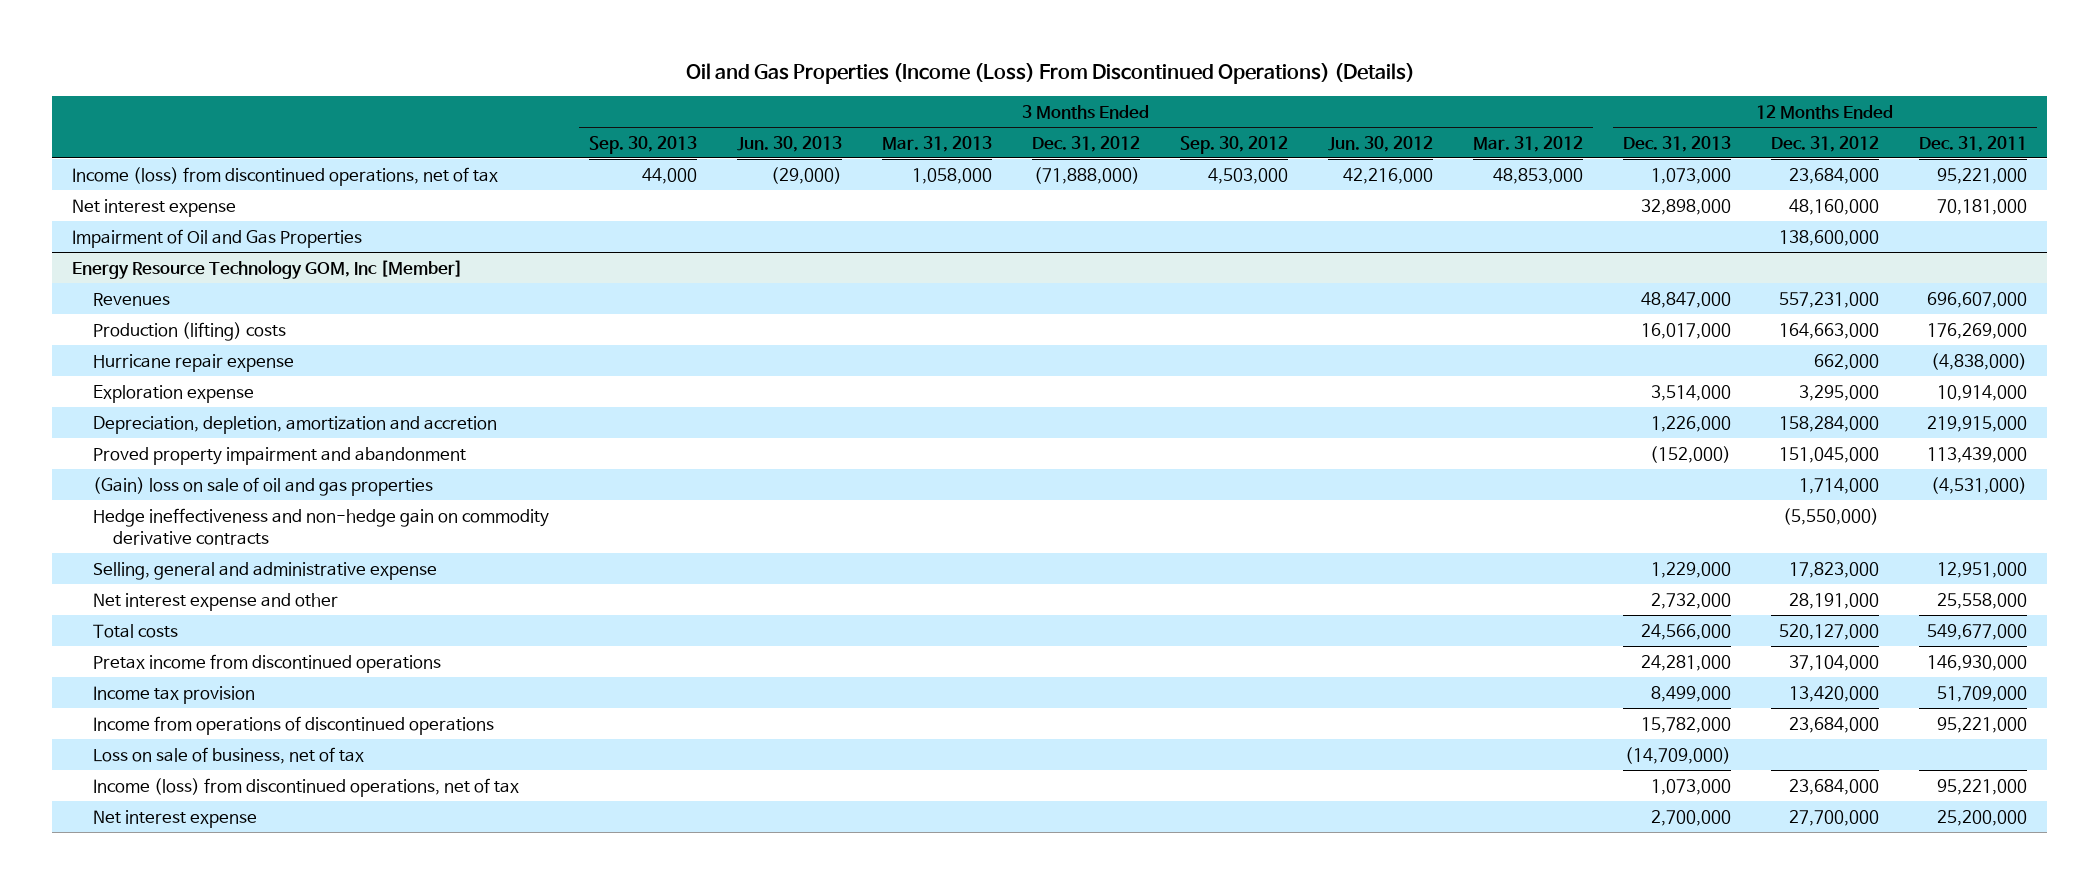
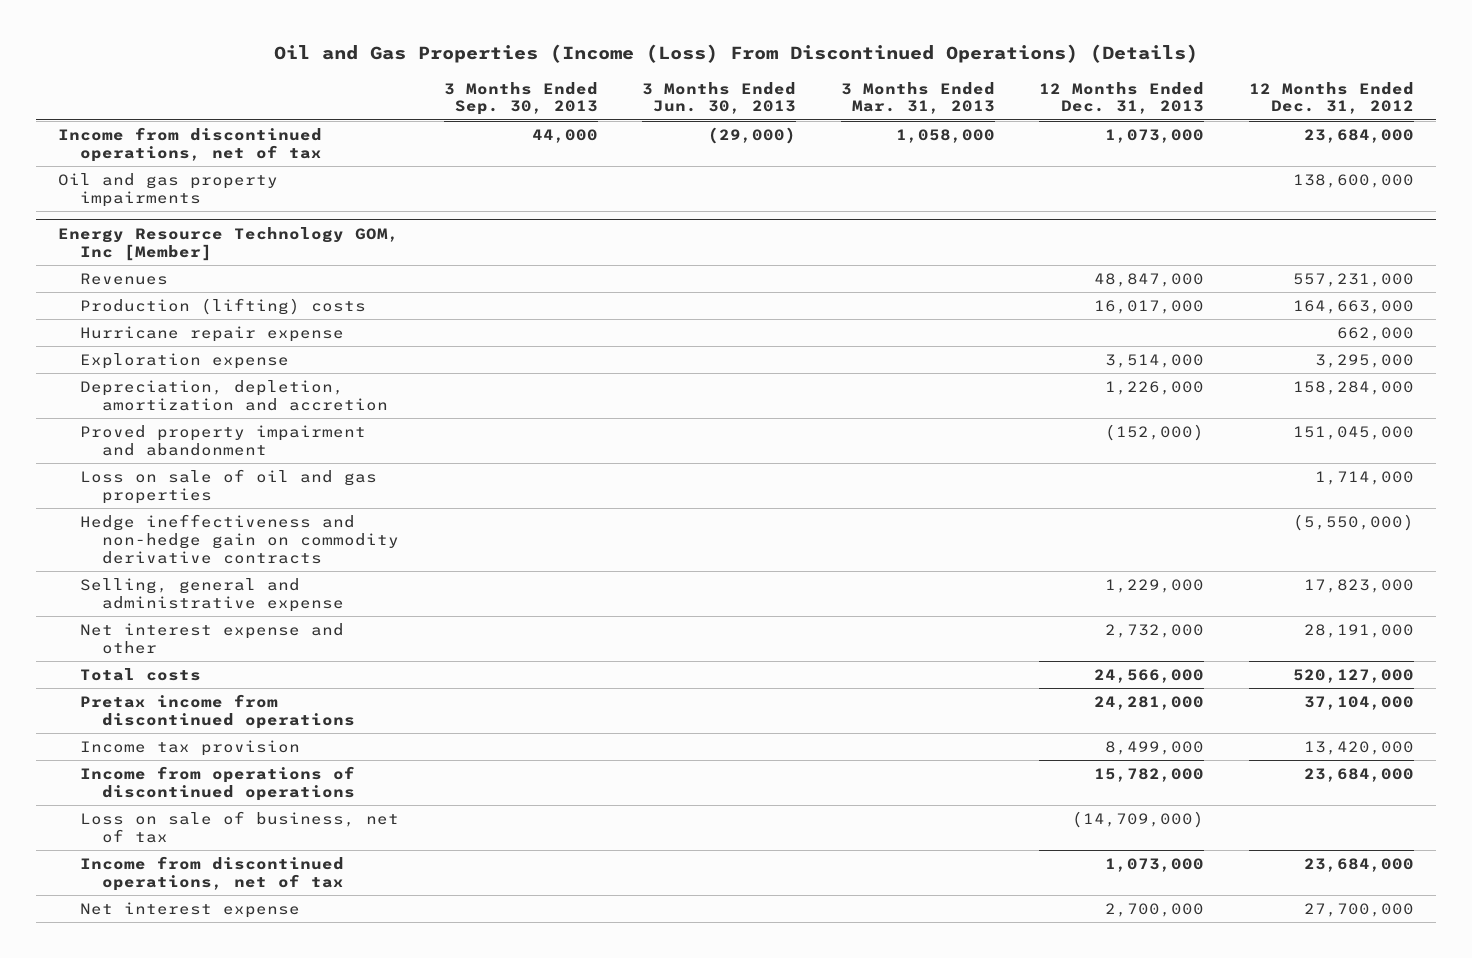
- | 3 Months Ended Sep. 30, 2013 | 3 Months Ended Jun. 30, 2013 | 3 Months Ended Mar. 31, 2013 | 3 Months Ended Dec. 31, 2012 | 3 Months Ended Sep. 30, 2012 | 3 Months Ended Jun. 30, 2012 | 3 Months Ended Mar. 31, 2012 | 12 Months Ended Dec. 31, 2013 | 12 Months Ended Dec. 31, 2012 | 12 Months Ended Dec. 31, 2011
+ | 3 Months Ended Sep. 30, 2013 | 3 Months Ended Jun. 30, 2013 | 3 Months Ended Mar. 31, 2013 | 12 Months Ended Dec. 31, 2013 | 12 Months Ended Dec. 31, 2012
- Income (loss) from discontinued operations, net of tax | 44,000 | (29,000) | 1,058,000 | (71,888,000) | 4,503,000 | 42,216,000 | 48,853,000 | 1,073,000 | 23,684,000 | 95,221,000
- Net interest expense | | | | | | | | 32,898,000 | 48,160,000 | 70,181,000
- Impairment of Oil and Gas Properties | | | | | | | | | 138,600,000 |
+ Income from discontinued operations, net of tax | 44,000 | (29,000) | 1,058,000 | 1,073,000 | 23,684,000
+ Oil and gas property impairments | | | | | 138,600,000
@ Energy Resource Technology GOM, Inc [Member]
- (Gain) loss on sale of oil and gas properties | | | | | | | | | 1,714,000 | (4,531,000)
+ Loss on sale of oil and gas properties | | | | | 1,714,000
- Income (loss) from discontinued operations, net of tax | | | | | | | | 1,073,000 | 23,684,000 | 95,221,000
+ Income from discontinued operations, net of tax | | | | 1,073,000 | 23,684,000

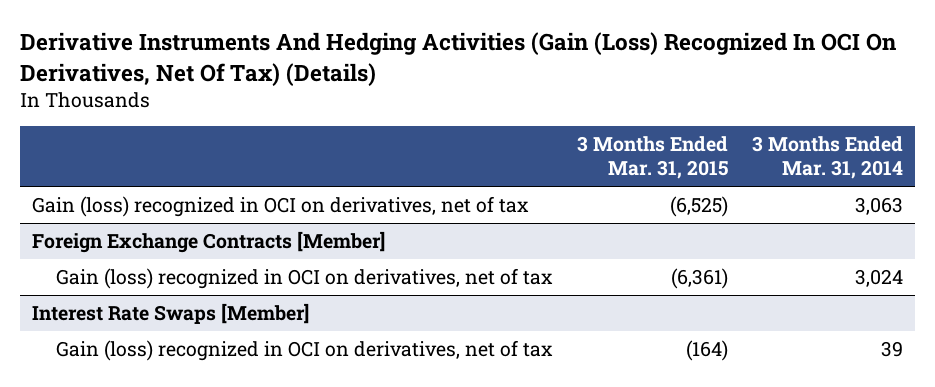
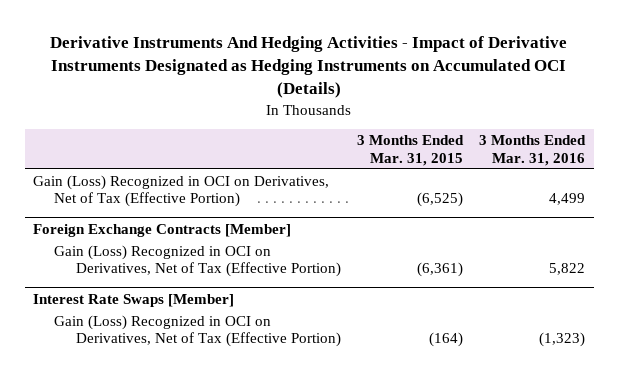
- Derivative Instruments And Hedging Activities (Gain (Loss) Recognized In OCI On Derivatives, Net Of Tax) (Details)
+ Derivative Instruments And Hedging Activities - Impact of Derivative Instruments Designated as Hedging Instruments on Accumulated OCI (Details)
- | 3 Months Ended Mar. 31, 2015 | 3 Months Ended Mar. 31, 2014
+ | 3 Months Ended Mar. 31, 2015 | 3 Months Ended Mar. 31, 2016
- Gain (loss) recognized in OCI on derivatives, net of tax | (6,525) | 3,063
+ Gain (Loss) Recognized in OCI on Derivatives, Net of Tax (Effective Portion) | (6,525) | 4,499
@ Foreign Exchange Contracts [Member]
- Gain (loss) recognized in OCI on derivatives, net of tax | (6,361) | 3,024
+ Gain (Loss) Recognized in OCI on Derivatives, Net of Tax (Effective Portion) | (6,361) | 5,822
@ Interest Rate Swaps [Member]
- Gain (loss) recognized in OCI on derivatives, net of tax | (164) | 39
+ Gain (Loss) Recognized in OCI on Derivatives, Net of Tax (Effective Portion) | (164) | (1,323)

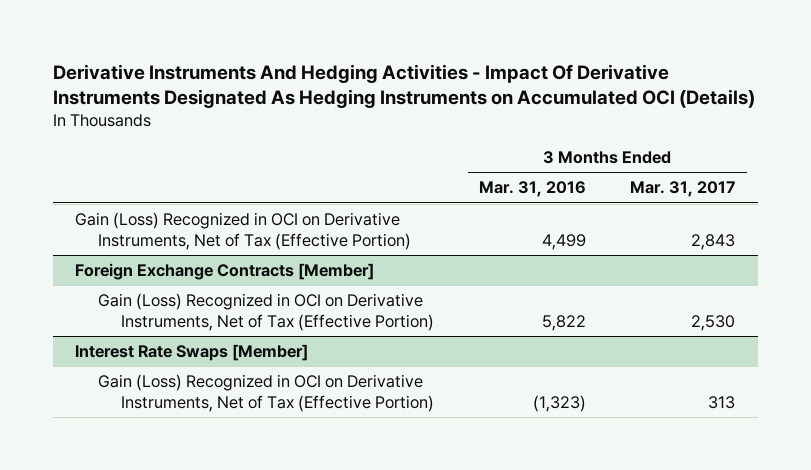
- Derivative Instruments And Hedging Activities - Impact of Derivative Instruments Designated as Hedging Instruments on Accumulated OCI (Details)
+ Derivative Instruments And Hedging Activities - Impact Of Derivative Instruments Designated As Hedging Instruments on Accumulated OCI (Details)
- | 3 Months Ended Mar. 31, 2015 | 3 Months Ended Mar. 31, 2016
+ | 3 Months Ended Mar. 31, 2016 | 3 Months Ended Mar. 31, 2017
- Gain (Loss) Recognized in OCI on Derivatives, Net of Tax (Effective Portion) | (6,525) | 4,499
+ Gain (Loss) Recognized in OCI on Derivative Instruments, Net of Tax (Effective Portion) | 4,499 | 2,843
@ Foreign Exchange Contracts [Member]
- Gain (Loss) Recognized in OCI on Derivatives, Net of Tax (Effective Portion) | (6,361) | 5,822
+ Gain (Loss) Recognized in OCI on Derivative Instruments, Net of Tax (Effective Portion) | 5,822 | 2,530
@ Interest Rate Swaps [Member]
- Gain (Loss) Recognized in OCI on Derivatives, Net of Tax (Effective Portion) | (164) | (1,323)
+ Gain (Loss) Recognized in OCI on Derivative Instruments, Net of Tax (Effective Portion) | (1,323) | 313

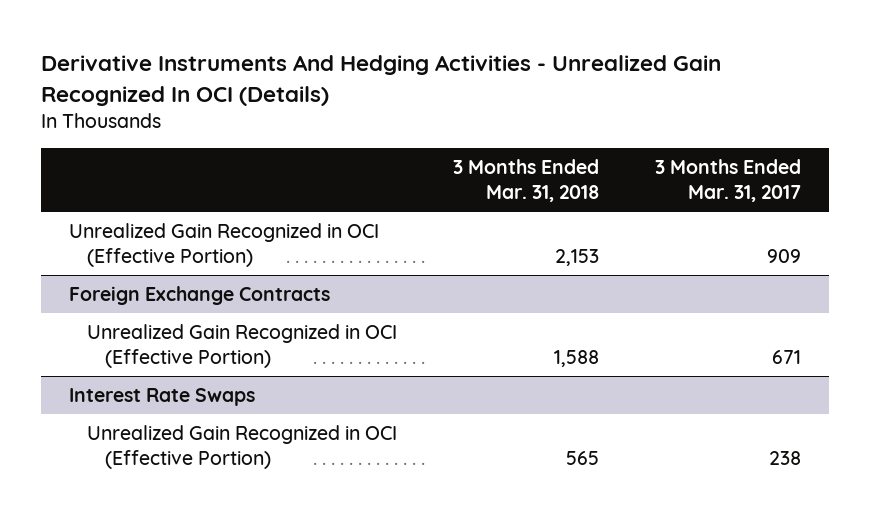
- Derivative Instruments And Hedging Activities - Impact Of Derivative Instruments Designated As Hedging Instruments on Accumulated OCI (Details)
+ Derivative Instruments And Hedging Activities - Unrealized Gain Recognized In OCI (Details)
- | 3 Months Ended Mar. 31, 2016 | 3 Months Ended Mar. 31, 2017
+ | 3 Months Ended Mar. 31, 2018 | 3 Months Ended Mar. 31, 2017
- Gain (Loss) Recognized in OCI on Derivative Instruments, Net of Tax (Effective Portion) | 4,499 | 2,843
- Foreign Exchange Contracts [Member]
- Gain (Loss) Recognized in OCI on Derivative Instruments, Net of Tax (Effective Portion) | 5,822 | 2,530
- Interest Rate Swaps [Member]
- Gain (Loss) Recognized in OCI on Derivative Instruments, Net of Tax (Effective Portion) | (1,323) | 313
+ Unrealized Gain Recognized in OCI (Effective Portion) | 2,153 | 909
+ Foreign Exchange Contracts
+ Unrealized Gain Recognized in OCI (Effective Portion) | 1,588 | 671
+ Interest Rate Swaps
+ Unrealized Gain Recognized in OCI (Effective Portion) | 565 | 238

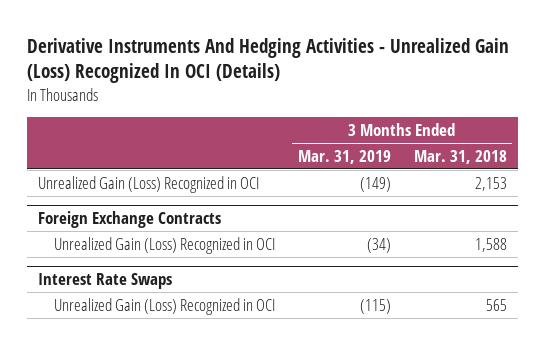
- Derivative Instruments And Hedging Activities - Unrealized Gain Recognized In OCI (Details)
+ Derivative Instruments And Hedging Activities - Unrealized Gain (Loss) Recognized In OCI (Details)
- | 3 Months Ended Mar. 31, 2018 | 3 Months Ended Mar. 31, 2017
+ | 3 Months Ended Mar. 31, 2019 | 3 Months Ended Mar. 31, 2018
- Unrealized Gain Recognized in OCI (Effective Portion) | 2,153 | 909
+ Unrealized Gain (Loss) Recognized in OCI | (149) | 2,153
@ Foreign Exchange Contracts
- Unrealized Gain Recognized in OCI (Effective Portion) | 1,588 | 671
+ Unrealized Gain (Loss) Recognized in OCI | (34) | 1,588
@ Interest Rate Swaps
- Unrealized Gain Recognized in OCI (Effective Portion) | 565 | 238
+ Unrealized Gain (Loss) Recognized in OCI | (115) | 565

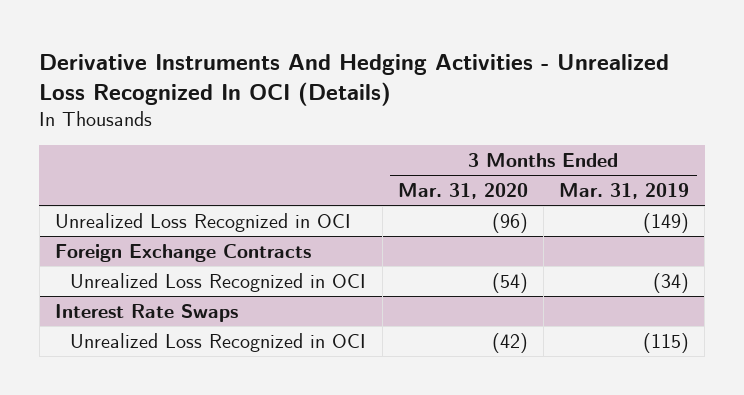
- Derivative Instruments And Hedging Activities - Unrealized Gain (Loss) Recognized In OCI (Details)
+ Derivative Instruments And Hedging Activities - Unrealized Loss Recognized In OCI (Details)
- | 3 Months Ended Mar. 31, 2019 | 3 Months Ended Mar. 31, 2018
+ | 3 Months Ended Mar. 31, 2020 | 3 Months Ended Mar. 31, 2019
- Unrealized Gain (Loss) Recognized in OCI | (149) | 2,153
+ Unrealized Loss Recognized in OCI | (96) | (149)
@ Foreign Exchange Contracts
- Unrealized Gain (Loss) Recognized in OCI | (34) | 1,588
+ Unrealized Loss Recognized in OCI | (54) | (34)
@ Interest Rate Swaps
- Unrealized Gain (Loss) Recognized in OCI | (115) | 565
+ Unrealized Loss Recognized in OCI | (42) | (115)

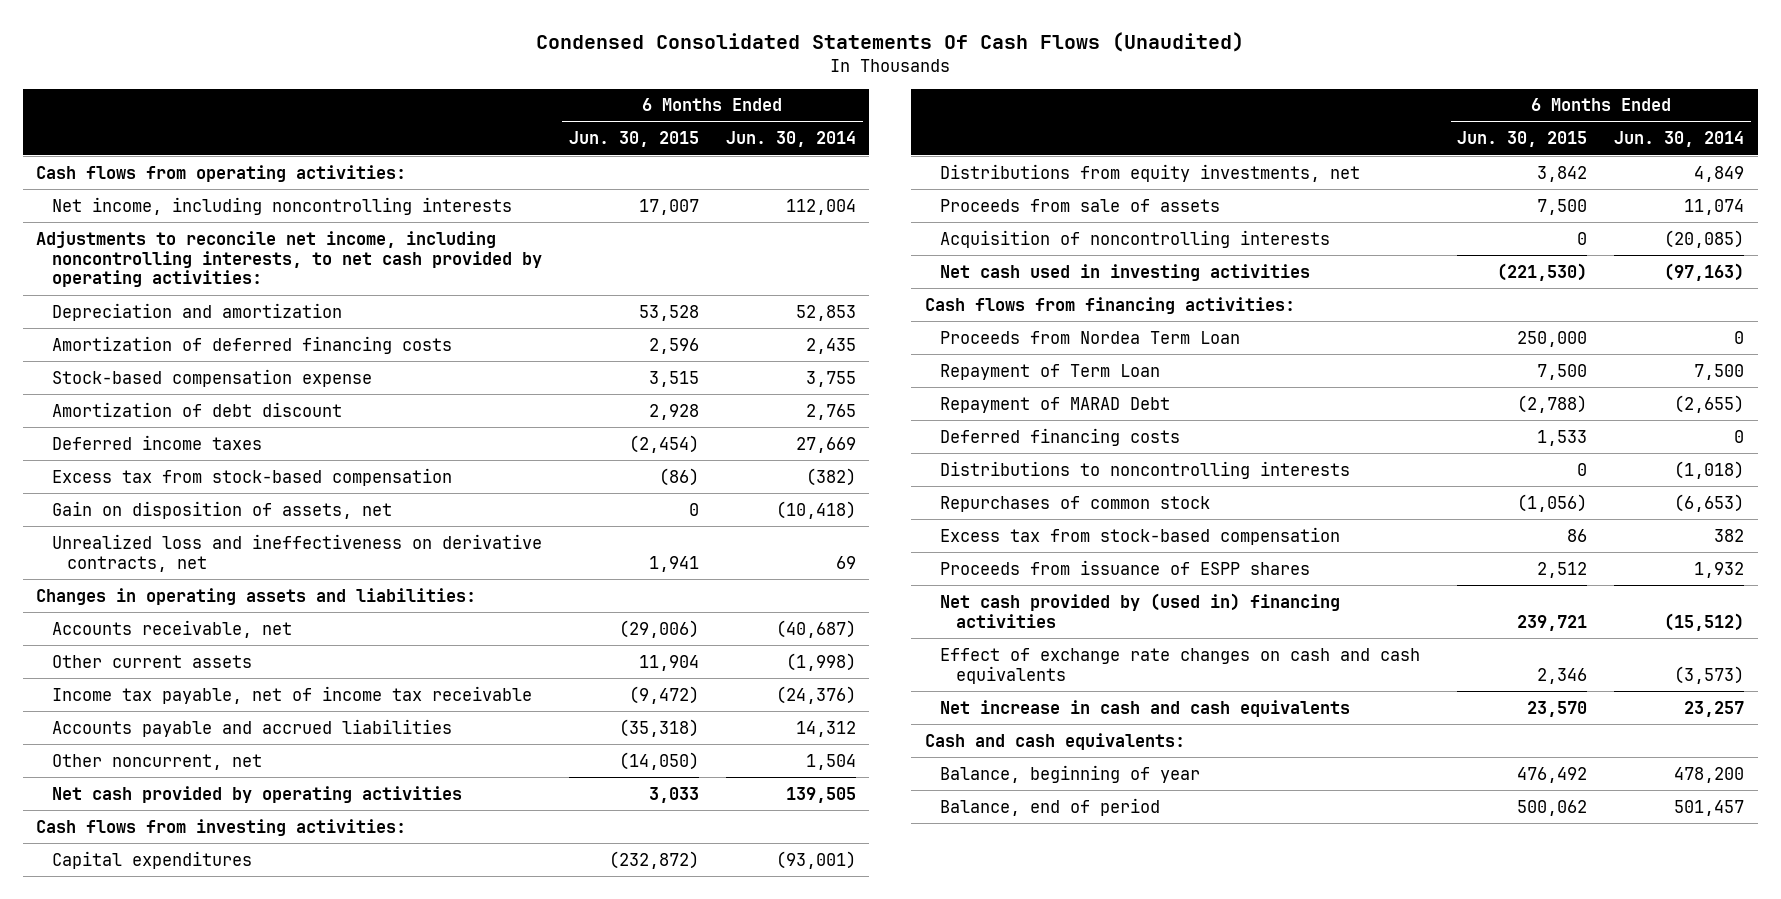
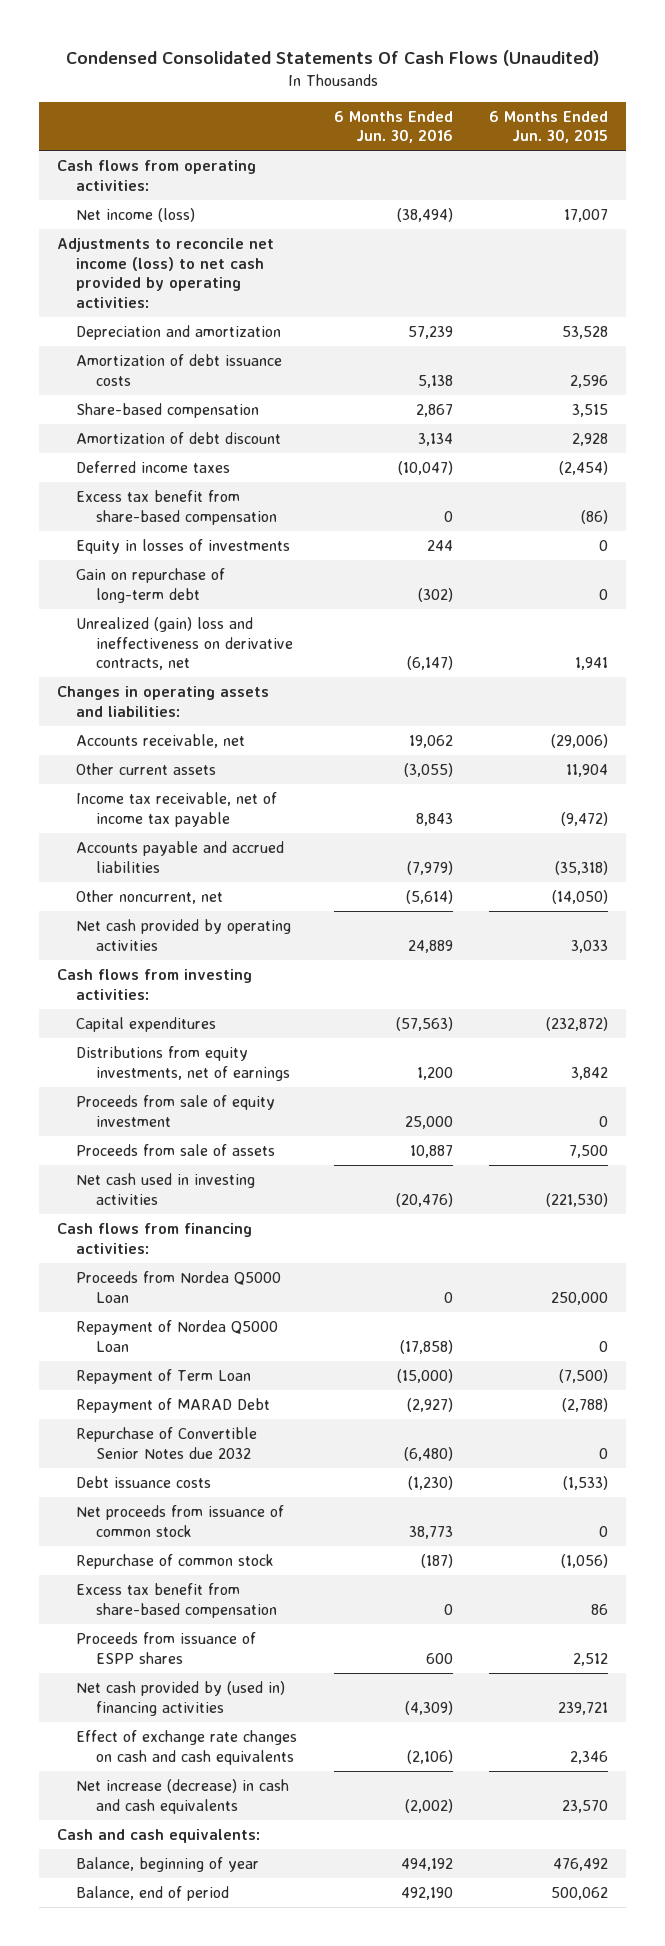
- | 6 Months Ended Jun. 30, 2015 | 6 Months Ended Jun. 30, 2014
+ | 6 Months Ended Jun. 30, 2016 | 6 Months Ended Jun. 30, 2015
- Net income, including noncontrolling interests | 17,007 | 112,004
- Adjustments to reconcile net income, including noncontrolling interests, to net cash provided by operating activities:
+ Net income (loss) | (38,494) | 17,007
+ Adjustments to reconcile net income (loss) to net cash provided by operating activities:
- Amortization of deferred financing costs | 2,596 | 2,435
- Stock-based compensation expense | 3,515 | 3,755
+ Amortization of debt issuance costs | 5,138 | 2,596
+ Share-based compensation | 2,867 | 3,515
- Excess tax from stock-based compensation | (86) | (382)
- Gain on disposition of assets, net | 0 | (10,418)
- Unrealized loss and ineffectiveness on derivative contracts, net | 1,941 | 69
+ Excess tax benefit from share-based compensation | 0 | (86)
+ Equity in losses of investments | 244 | 0
+ Gain on repurchase of long-term debt | (302) | 0
+ Unrealized (gain) loss and ineffectiveness on derivative contracts, net | (6,147) | 1,941
- Income tax payable, net of income tax receivable | (9,472) | (24,376)
+ Income tax receivable, net of income tax payable | 8,843 | (9,472)
- Distributions from equity investments, net | 3,842 | 4,849
+ Distributions from equity investments, net of earnings | 1,200 | 3,842
+ Proceeds from sale of equity investment | 25,000 | 0
- Acquisition of noncontrolling interests | 0 | (20,085)
- Proceeds from Nordea Term Loan | 250,000 | 0
- Repayment of Term Loan | 7,500 | 7,500
+ Proceeds from Nordea Q5000 Loan | 0 | 250,000
+ Repayment of Nordea Q5000 Loan | (17,858) | 0
+ Repayment of Term Loan | (15,000) | (7,500)
- Deferred financing costs | 1,533 | 0
- Distributions to noncontrolling interests | 0 | (1,018)
- Repurchases of common stock | (1,056) | (6,653)
- Excess tax from stock-based compensation | 86 | 382
+ Repurchase of Convertible Senior Notes due 2032 | (6,480) | 0
+ Debt issuance costs | (1,230) | (1,533)
+ Net proceeds from issuance of common stock | 38,773 | 0
+ Repurchase of common stock | (187) | (1,056)
+ Excess tax benefit from share-based compensation | 0 | 86
- Net increase in cash and cash equivalents | 23,570 | 23,257
+ Net increase (decrease) in cash and cash equivalents | (2,002) | 23,570

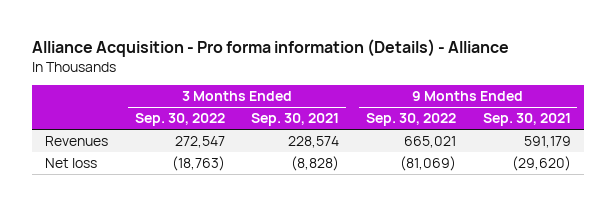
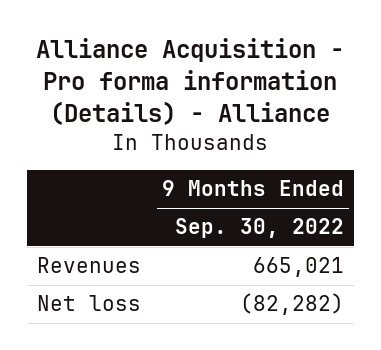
- | 3 Months Ended Sep. 30, 2022 | 3 Months Ended Sep. 30, 2021 | 9 Months Ended Sep. 30, 2022 | 9 Months Ended Sep. 30, 2021
+ | 9 Months Ended Sep. 30, 2022
- Net loss | (18,763) | (8,828) | (81,069) | (29,620)
+ Net loss | (82,282)

